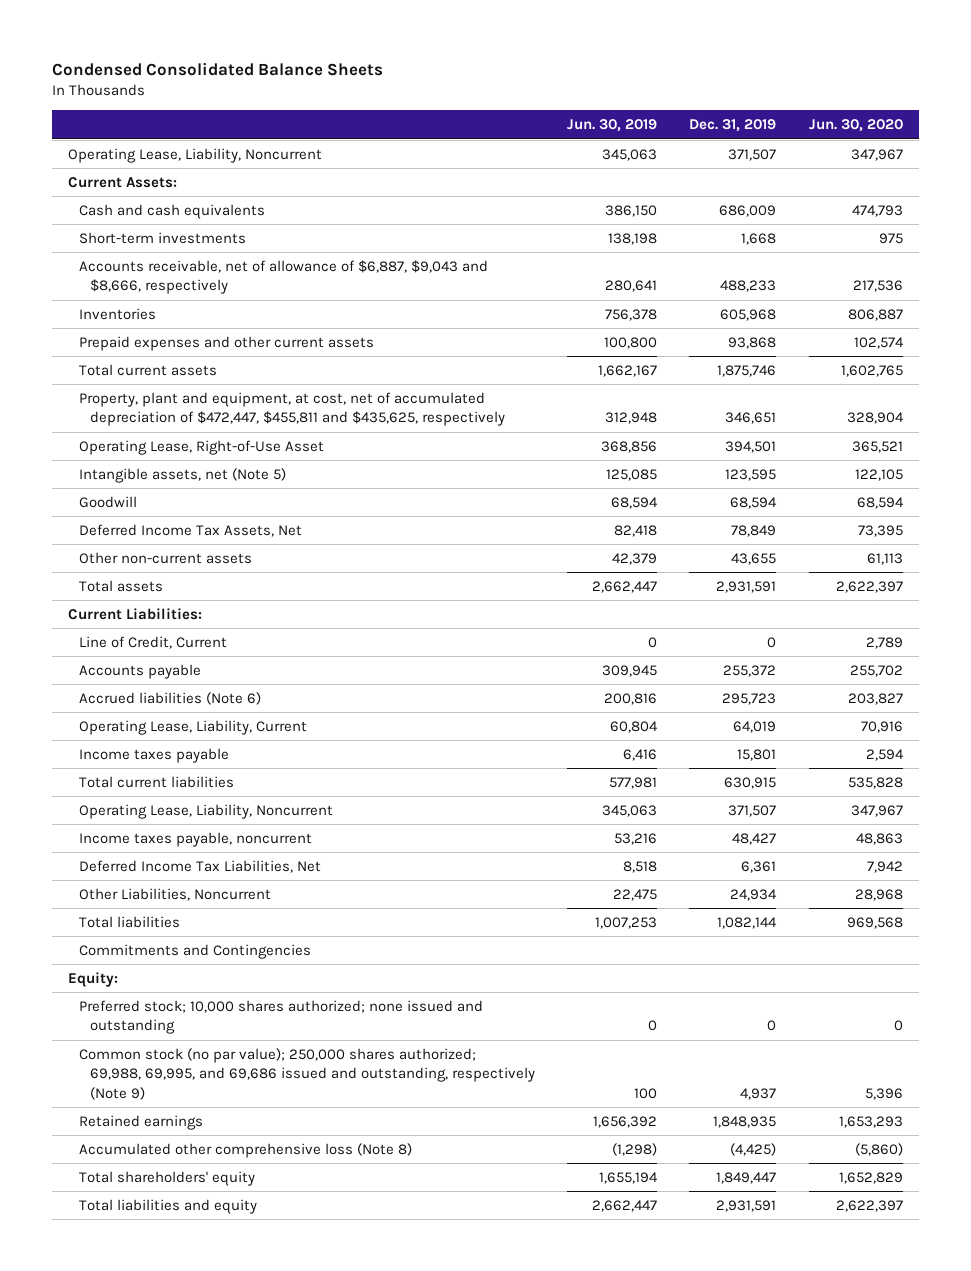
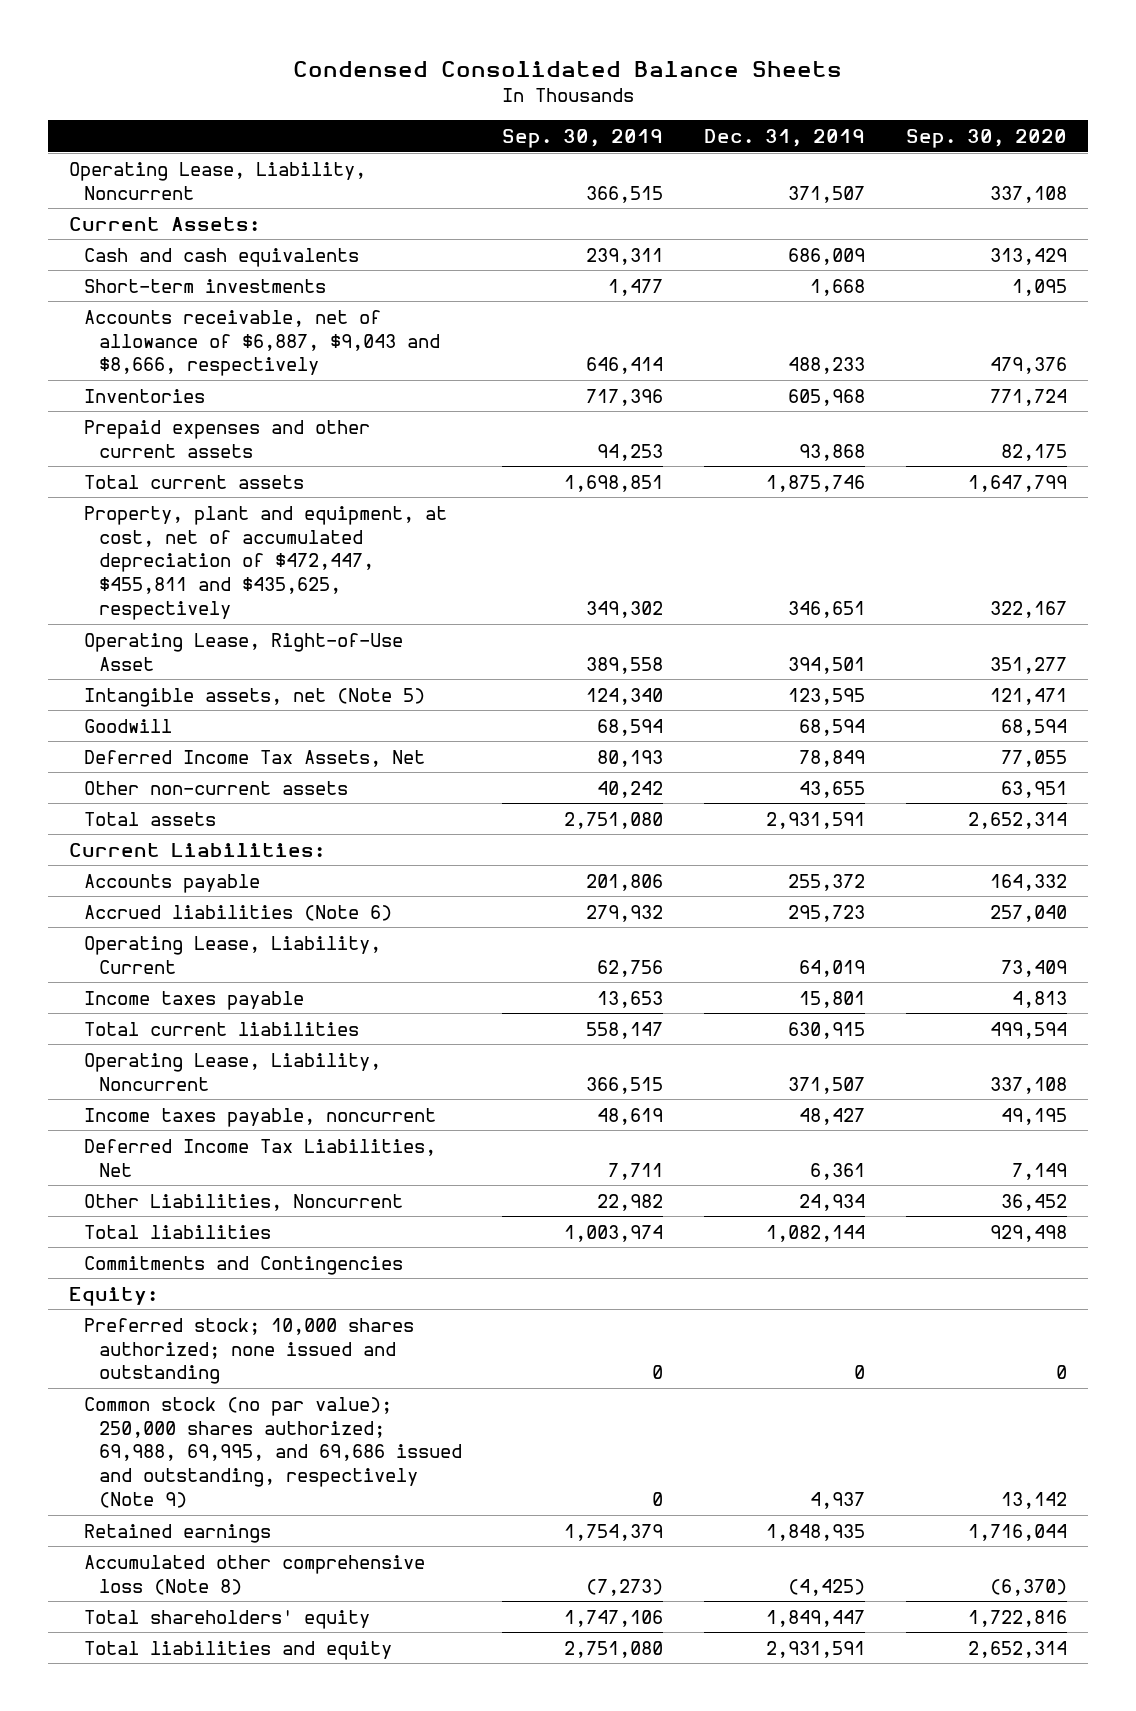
- | Jun. 30, 2019 | Dec. 31, 2019 | Jun. 30, 2020
+ | Sep. 30, 2019 | Dec. 31, 2019 | Sep. 30, 2020
- Line of Credit, Current | 0 | 0 | 2,789

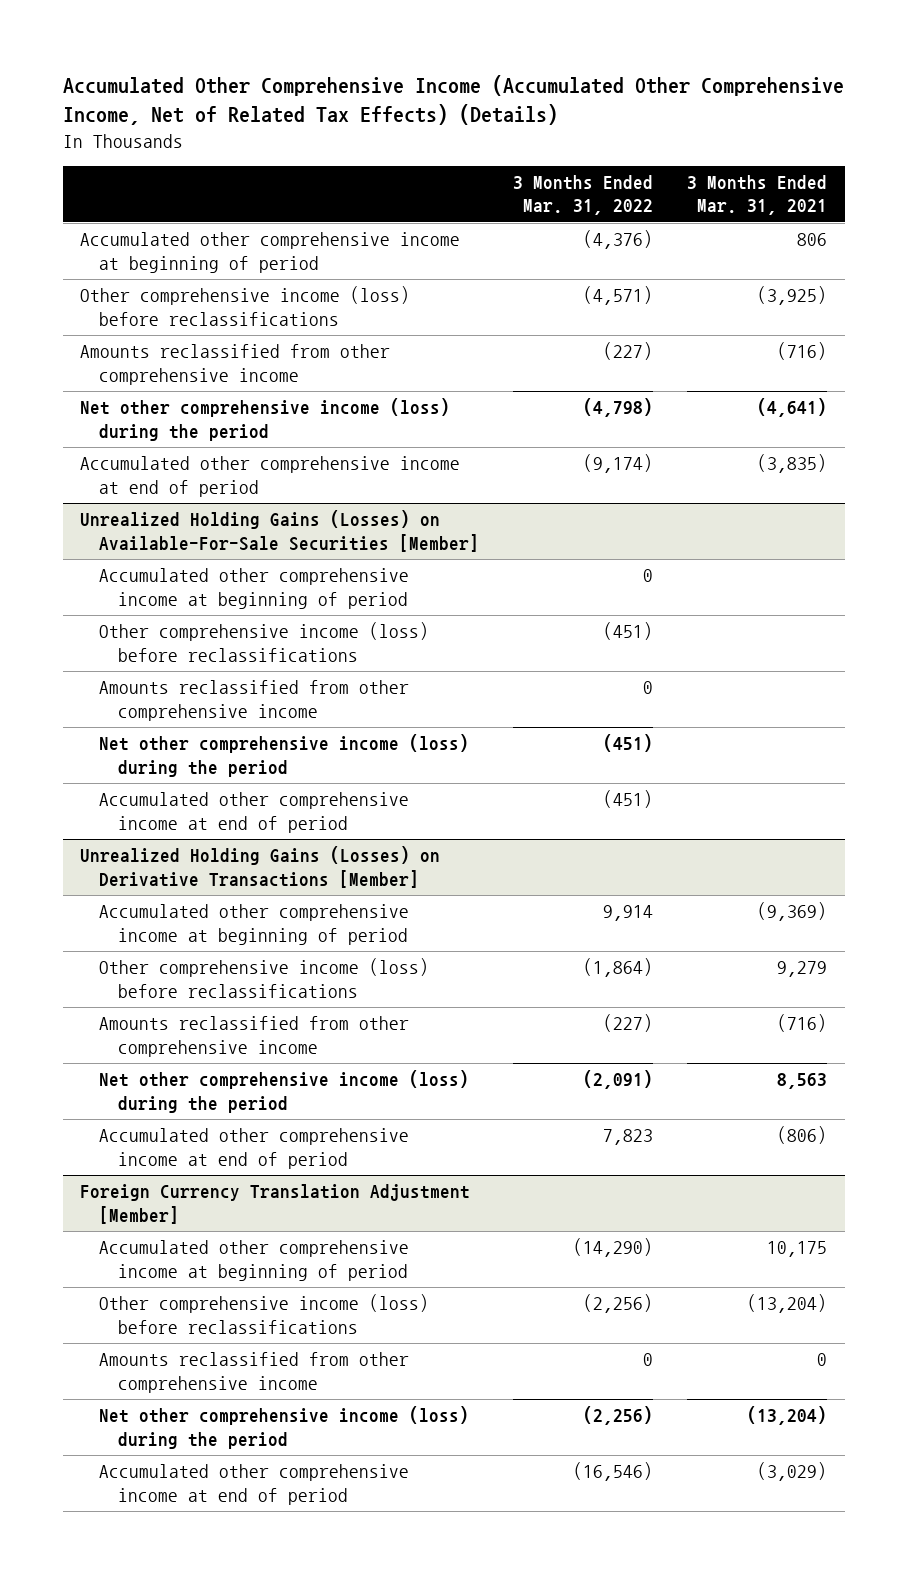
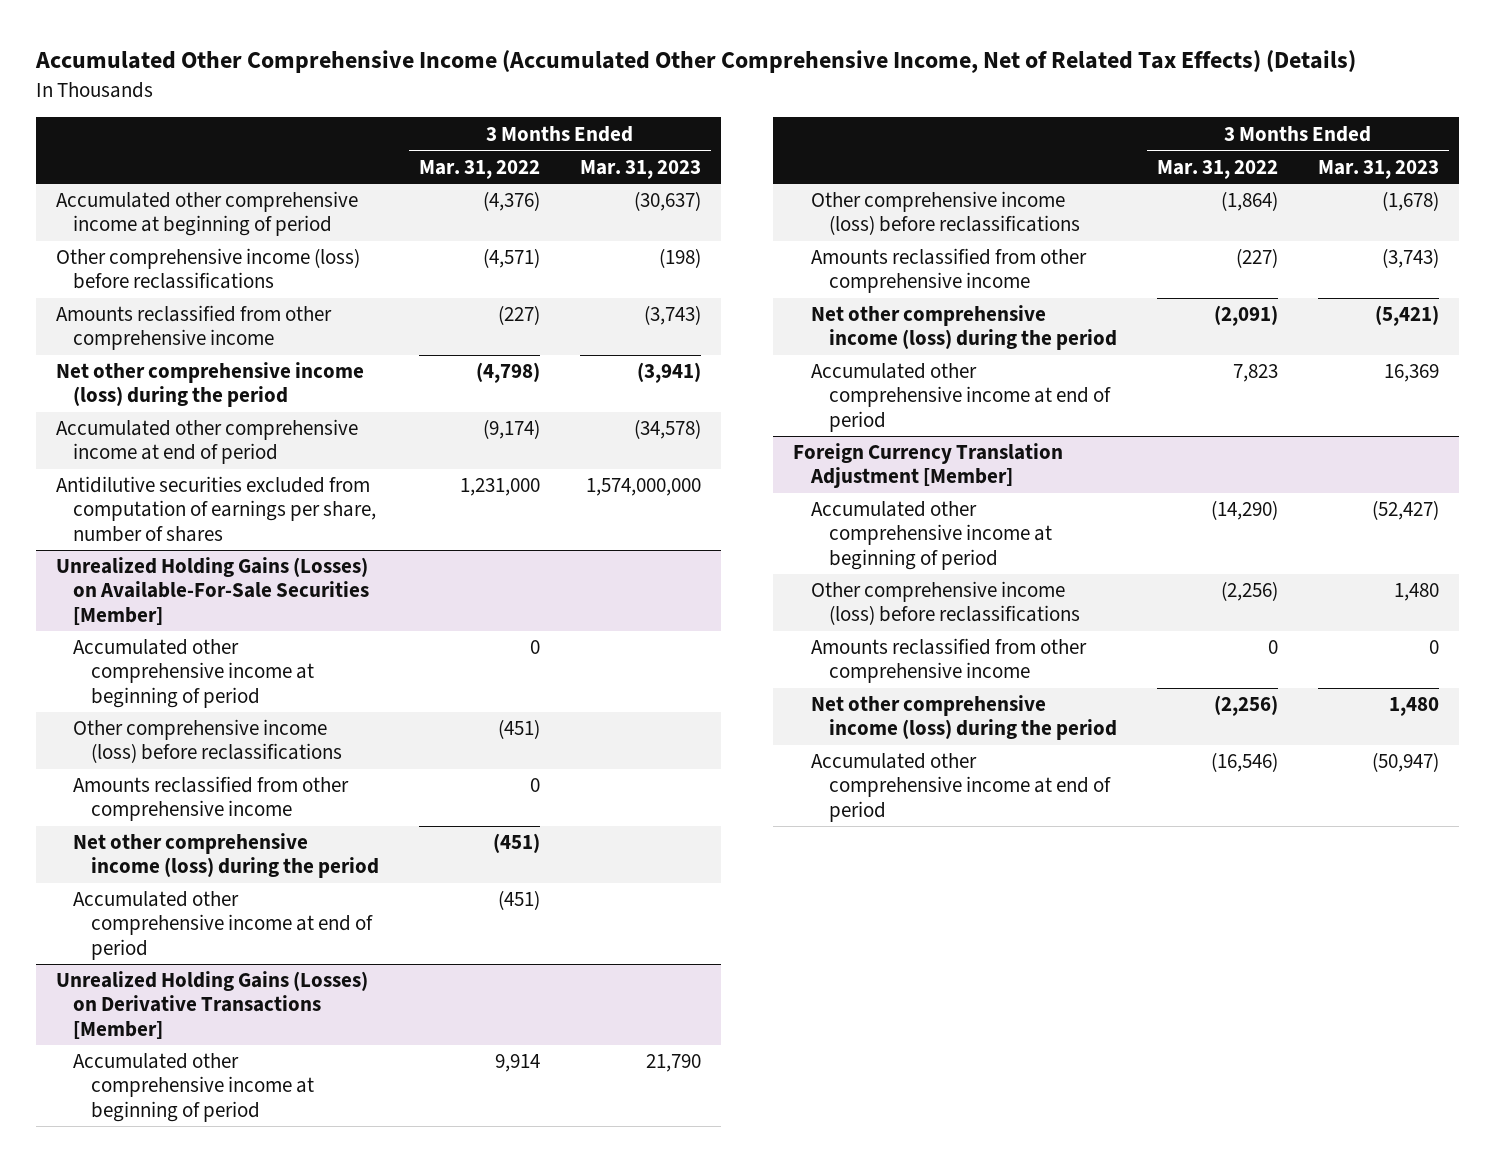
- | 3 Months Ended Mar. 31, 2022 | 3 Months Ended Mar. 31, 2021
+ | 3 Months Ended Mar. 31, 2022 | 3 Months Ended Mar. 31, 2023
+ Antidilutive securities excluded from computation of earnings per share, number of shares | 1,231,000 | 1,574,000,000

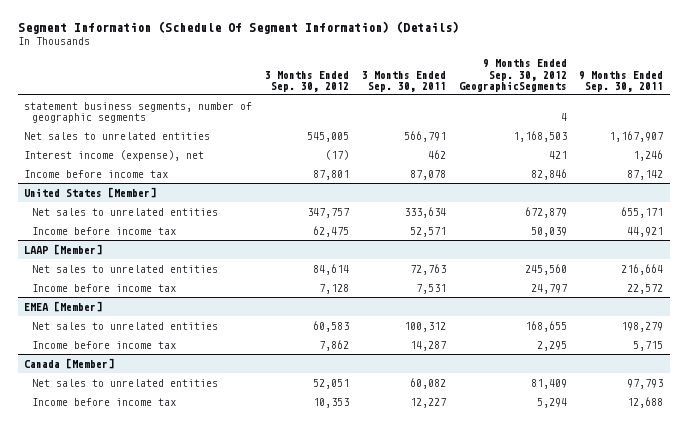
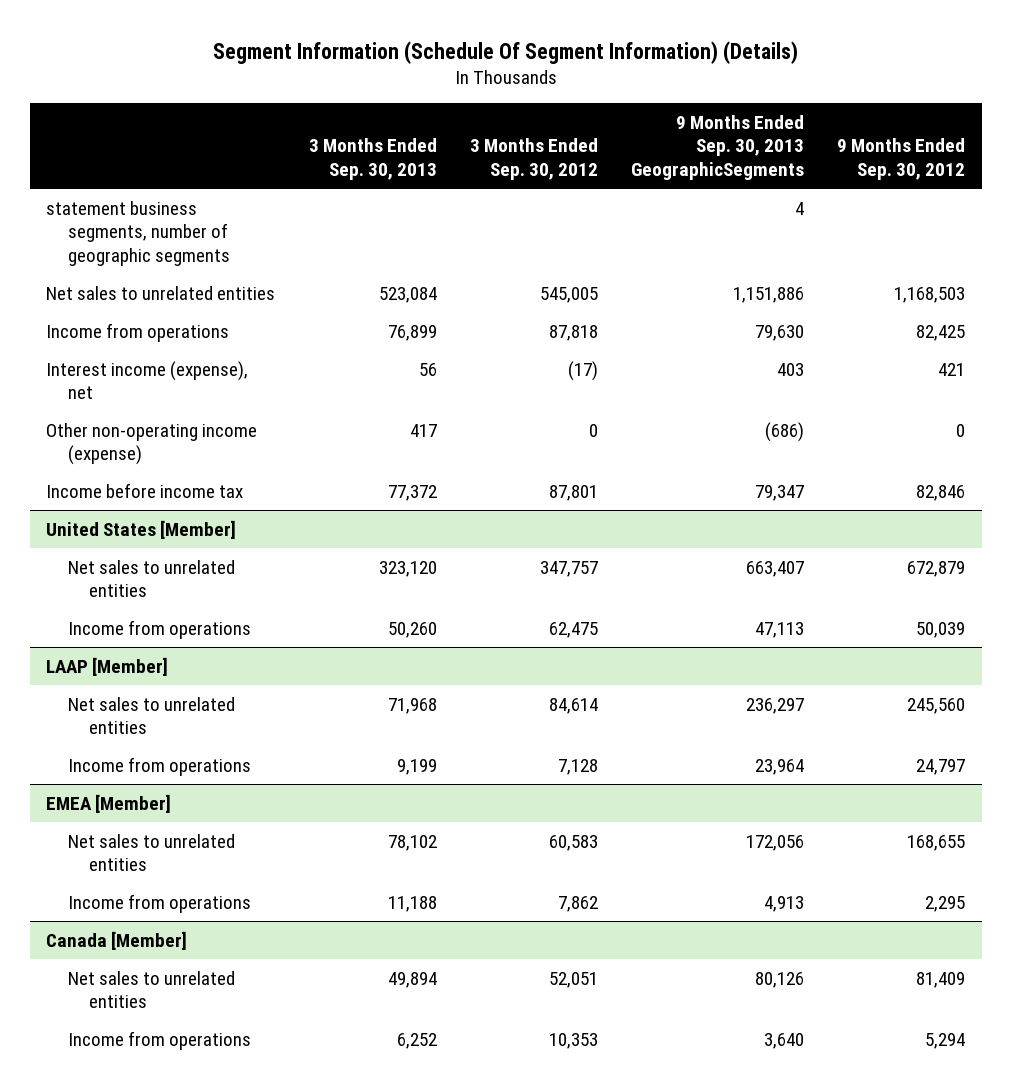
- | 3 Months Ended Sep. 30, 2012 | 3 Months Ended Sep. 30, 2011 | 9 Months Ended Sep. 30, 2012 GeographicSegments | 9 Months Ended Sep. 30, 2011
+ | 3 Months Ended Sep. 30, 2013 | 3 Months Ended Sep. 30, 2012 | 9 Months Ended Sep. 30, 2013 GeographicSegments | 9 Months Ended Sep. 30, 2012
+ Income from operations | 76,899 | 87,818 | 79,630 | 82,425
+ Other non-operating income (expense) | 417 | 0 | (686) | 0
@ United States [Member]
- Income before income tax | 62,475 | 52,571 | 50,039 | 44,921
+ Income from operations | 50,260 | 62,475 | 47,113 | 50,039
@ LAAP [Member]
- Income before income tax | 7,128 | 7,531 | 24,797 | 22,572
+ Income from operations | 9,199 | 7,128 | 23,964 | 24,797
@ EMEA [Member]
- Income before income tax | 7,862 | 14,287 | 2,295 | 5,715
+ Income from operations | 11,188 | 7,862 | 4,913 | 2,295
@ Canada [Member]
- Income before income tax | 10,353 | 12,227 | 5,294 | 12,688
+ Income from operations | 6,252 | 10,353 | 3,640 | 5,294

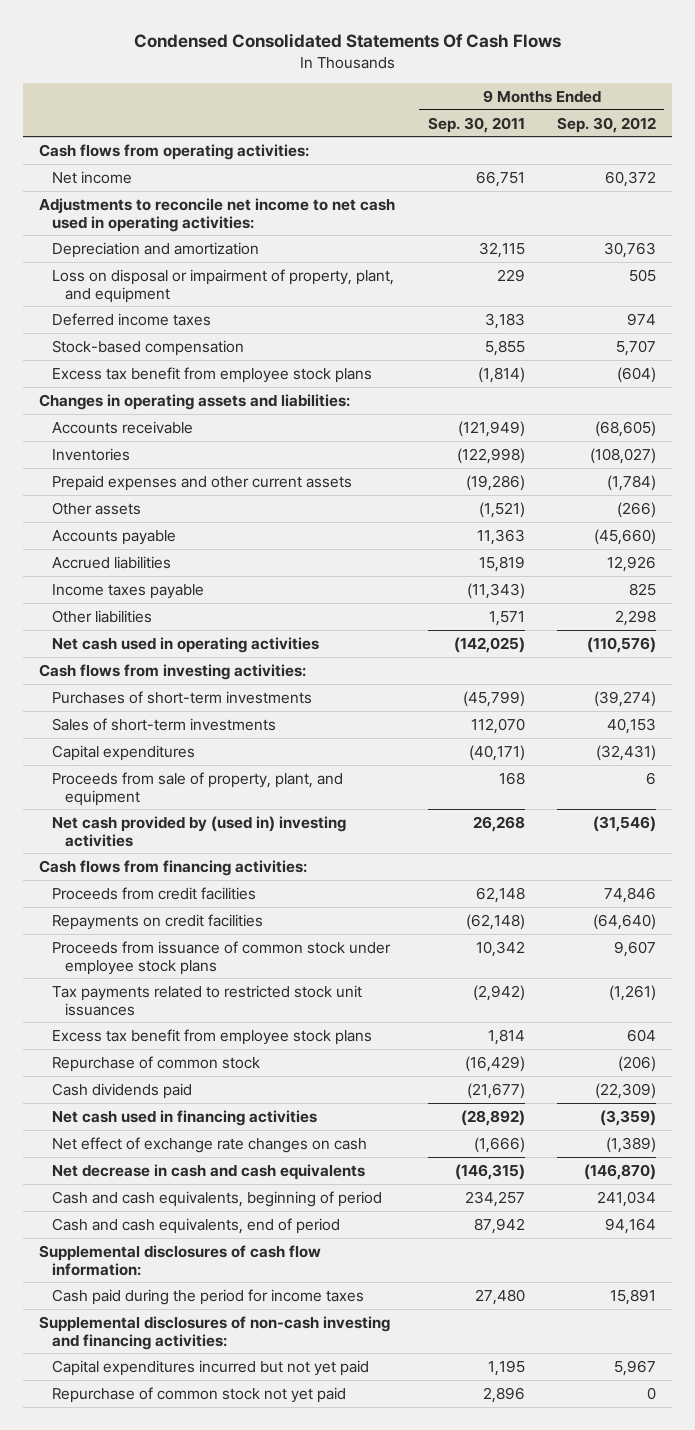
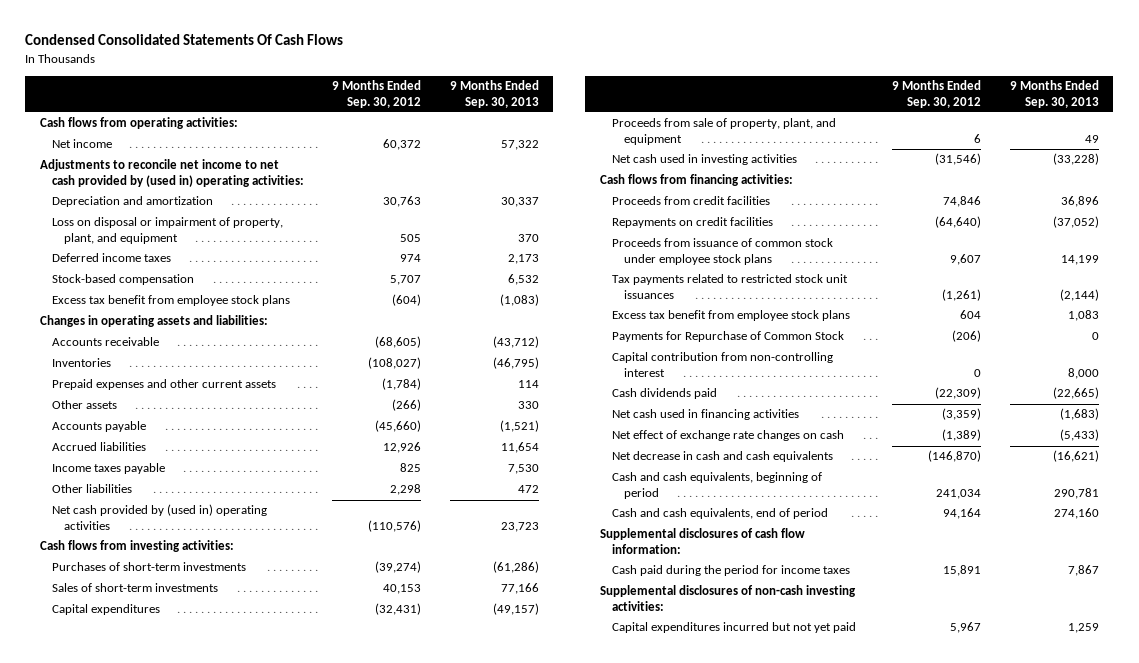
- | 9 Months Ended Sep. 30, 2011 | 9 Months Ended Sep. 30, 2012
+ | 9 Months Ended Sep. 30, 2012 | 9 Months Ended Sep. 30, 2013
- Adjustments to reconcile net income to net cash used in operating activities:
+ Adjustments to reconcile net income to net cash provided by (used in) operating activities:
- Net cash used in operating activities | (142,025) | (110,576)
+ Net cash provided by (used in) operating activities | (110,576) | 23,723
- Net cash provided by (used in) investing activities | 26,268 | (31,546)
+ Net cash used in investing activities | (31,546) | (33,228)
- Repurchase of common stock | (16,429) | (206)
+ Payments for Repurchase of Common Stock | (206) | 0
+ Capital contribution from non-controlling interest | 0 | 8,000
- Supplemental disclosures of non-cash investing and financing activities:
+ Supplemental disclosures of non-cash investing activities:
- Repurchase of common stock not yet paid | 2,896 | 0

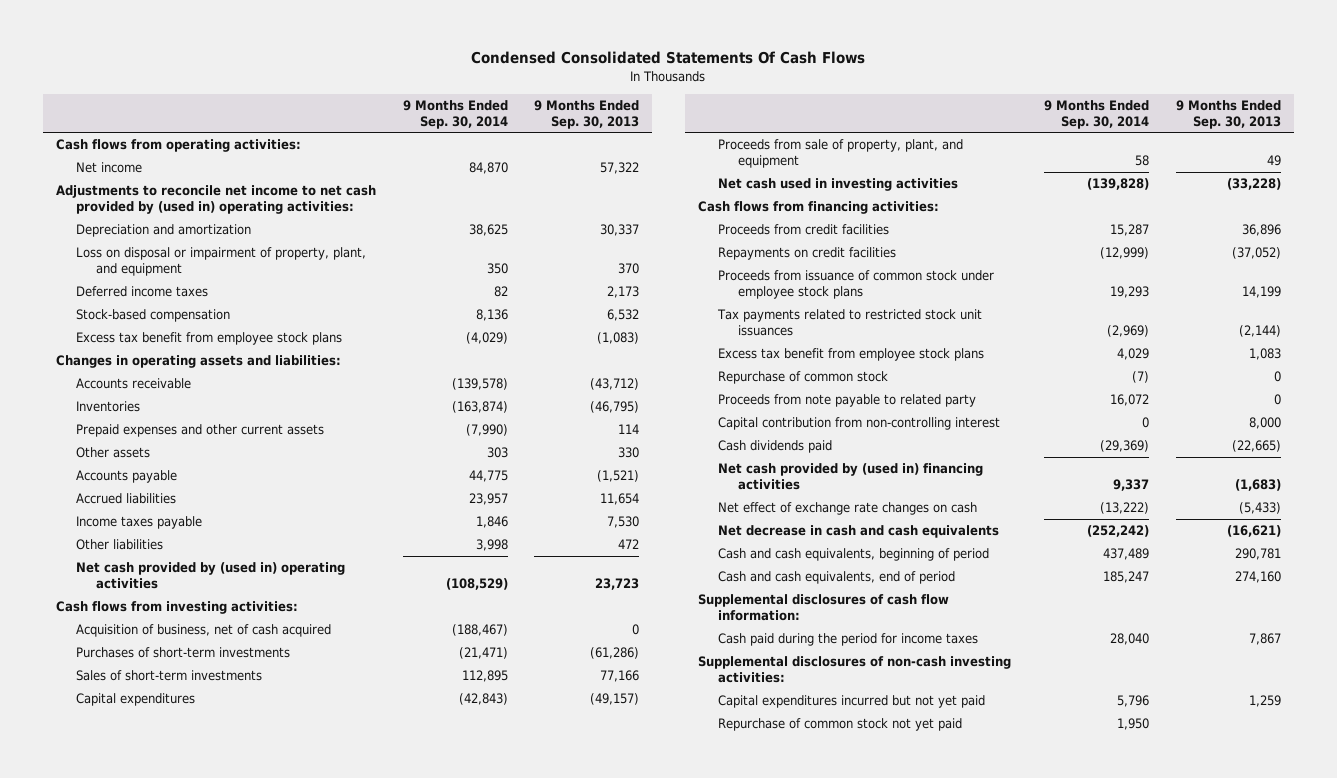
- | 9 Months Ended Sep. 30, 2012 | 9 Months Ended Sep. 30, 2013
+ | 9 Months Ended Sep. 30, 2014 | 9 Months Ended Sep. 30, 2013
+ Acquisition of business, net of cash acquired | (188,467) | 0
- Payments for Repurchase of Common Stock | (206) | 0
+ Repurchase of common stock | (7) | 0
+ Proceeds from note payable to related party | 16,072 | 0
- Net cash used in financing activities | (3,359) | (1,683)
+ Net cash provided by (used in) financing activities | 9,337 | (1,683)
+ Repurchase of common stock not yet paid | 1,950 |

